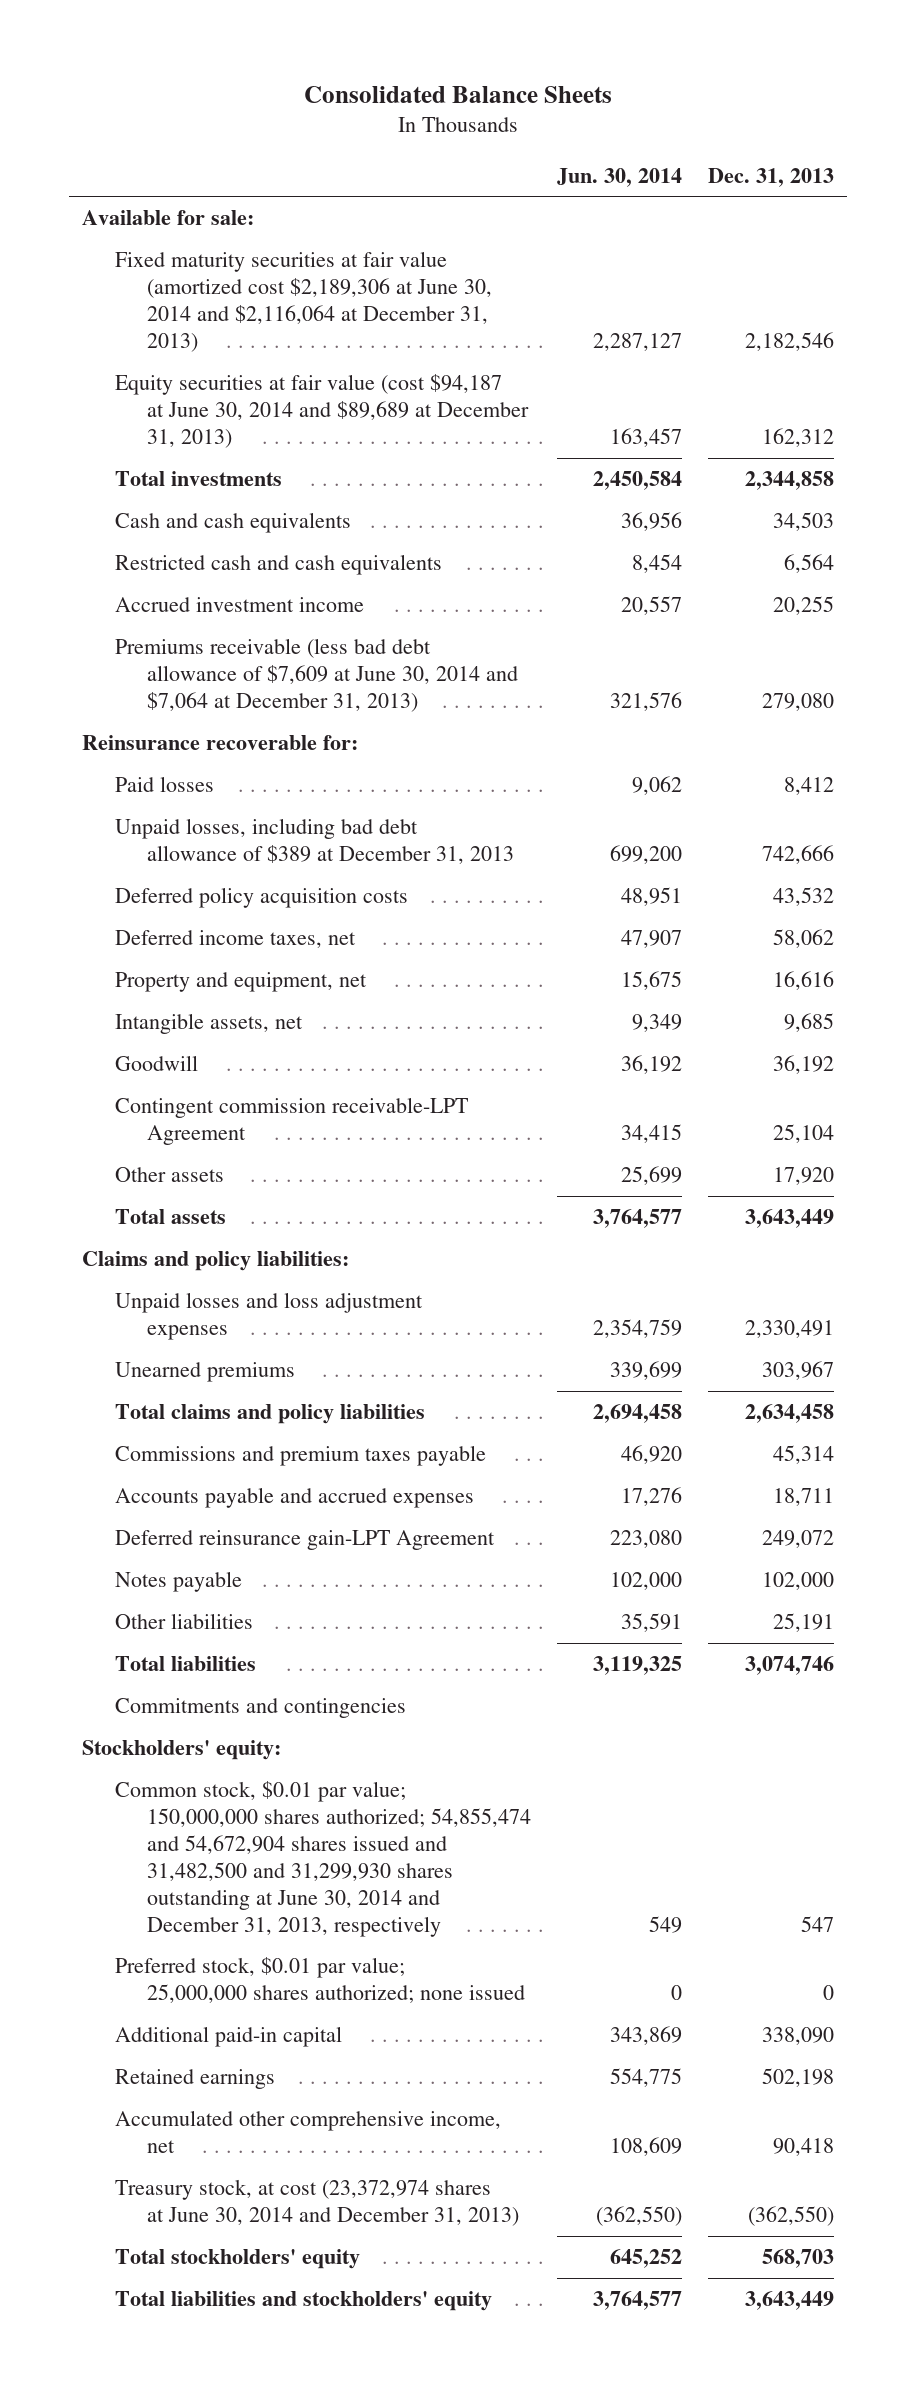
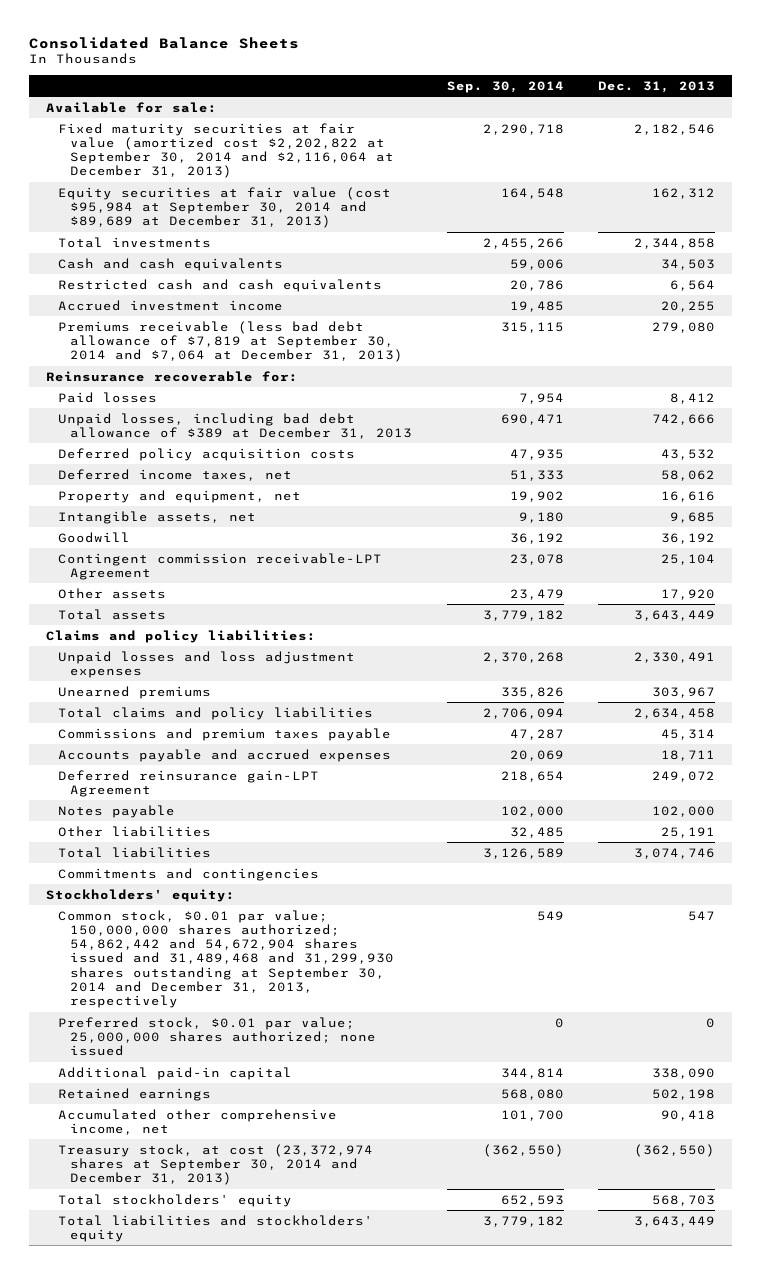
- | Jun. 30, 2014 | Dec. 31, 2013
+ | Sep. 30, 2014 | Dec. 31, 2013
- Fixed maturity securities at fair value (amortized cost $2,189,306 at June 30, 2014 and $2,116,064 at December 31, 2013) | 2,287,127 | 2,182,546
- Equity securities at fair value (cost $94,187 at June 30, 2014 and $89,689 at December 31, 2013) | 163,457 | 162,312
+ Fixed maturity securities at fair value (amortized cost $2,202,822 at September 30, 2014 and $2,116,064 at December 31, 2013) | 2,290,718 | 2,182,546
+ Equity securities at fair value (cost $95,984 at September 30, 2014 and $89,689 at December 31, 2013) | 164,548 | 162,312
- Premiums receivable (less bad debt allowance of $7,609 at June 30, 2014 and $7,064 at December 31, 2013) | 321,576 | 279,080
+ Premiums receivable (less bad debt allowance of $7,819 at September 30, 2014 and $7,064 at December 31, 2013) | 315,115 | 279,080
- Common stock, $0.01 par value; 150,000,000 shares authorized; 54,855,474 and 54,672,904 shares issued and 31,482,500 and 31,299,930 shares outstanding at June 30, 2014 and December 31, 2013, respectively | 549 | 547
+ Common stock, $0.01 par value; 150,000,000 shares authorized; 54,862,442 and 54,672,904 shares issued and 31,489,468 and 31,299,930 shares outstanding at September 30, 2014 and December 31, 2013, respectively | 549 | 547
- Treasury stock, at cost (23,372,974 shares at June 30, 2014 and December 31, 2013) | (362,550) | (362,550)
+ Treasury stock, at cost (23,372,974 shares at September 30, 2014 and December 31, 2013) | (362,550) | (362,550)

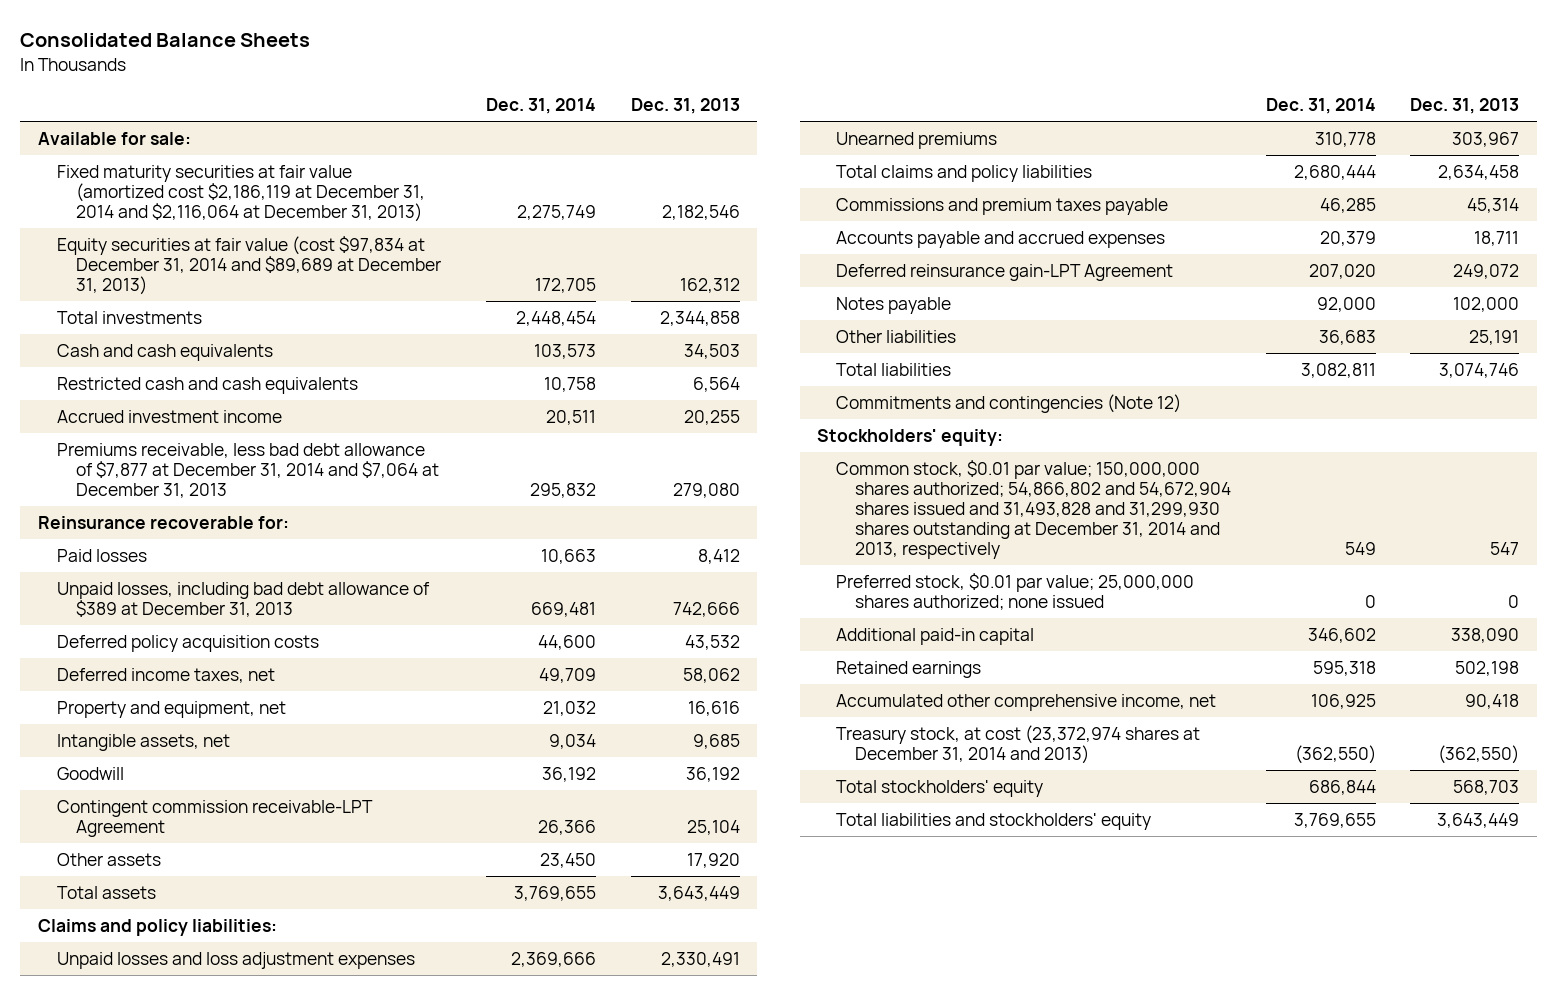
- | Sep. 30, 2014 | Dec. 31, 2013
+ | Dec. 31, 2014 | Dec. 31, 2013
- Fixed maturity securities at fair value (amortized cost $2,202,822 at September 30, 2014 and $2,116,064 at December 31, 2013) | 2,290,718 | 2,182,546
- Equity securities at fair value (cost $95,984 at September 30, 2014 and $89,689 at December 31, 2013) | 164,548 | 162,312
+ Fixed maturity securities at fair value (amortized cost $2,186,119 at December 31, 2014 and $2,116,064 at December 31, 2013) | 2,275,749 | 2,182,546
+ Equity securities at fair value (cost $97,834 at December 31, 2014 and $89,689 at December 31, 2013) | 172,705 | 162,312
- Premiums receivable (less bad debt allowance of $7,819 at September 30, 2014 and $7,064 at December 31, 2013) | 315,115 | 279,080
+ Premiums receivable, less bad debt allowance of $7,877 at December 31, 2014 and $7,064 at December 31, 2013 | 295,832 | 279,080
- Commitments and contingencies
+ Commitments and contingencies (Note 12)
- Common stock, $0.01 par value; 150,000,000 shares authorized; 54,862,442 and 54,672,904 shares issued and 31,489,468 and 31,299,930 shares outstanding at September 30, 2014 and December 31, 2013, respectively | 549 | 547
+ Common stock, $0.01 par value; 150,000,000 shares authorized; 54,866,802 and 54,672,904 shares issued and 31,493,828 and 31,299,930 shares outstanding at December 31, 2014 and 2013, respectively | 549 | 547
- Treasury stock, at cost (23,372,974 shares at September 30, 2014 and December 31, 2013) | (362,550) | (362,550)
+ Treasury stock, at cost (23,372,974 shares at December 31, 2014 and 2013) | (362,550) | (362,550)

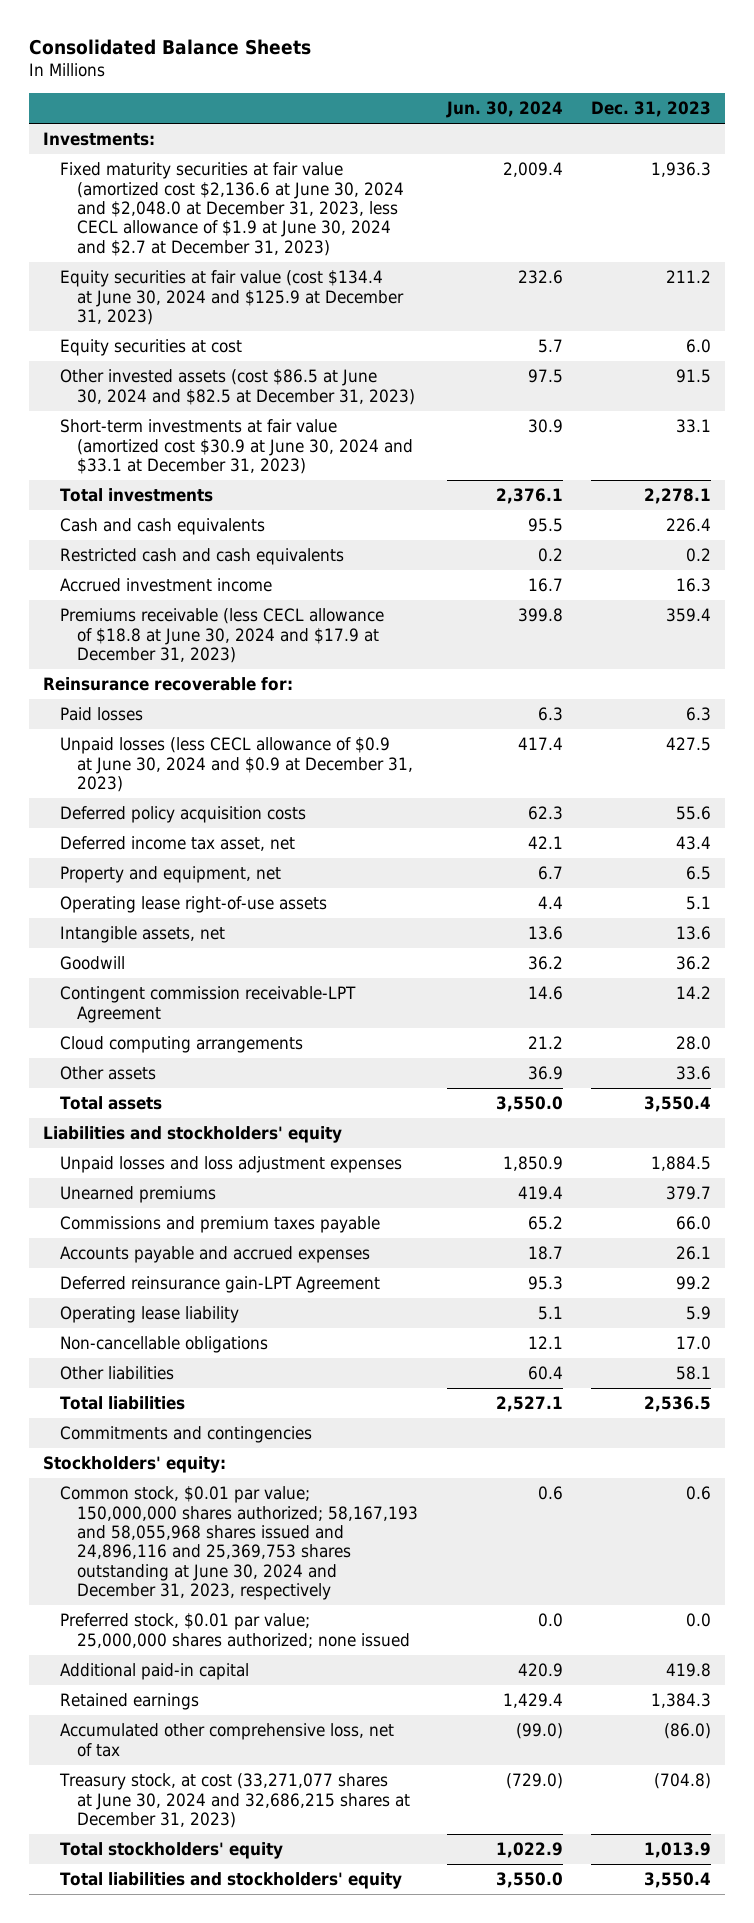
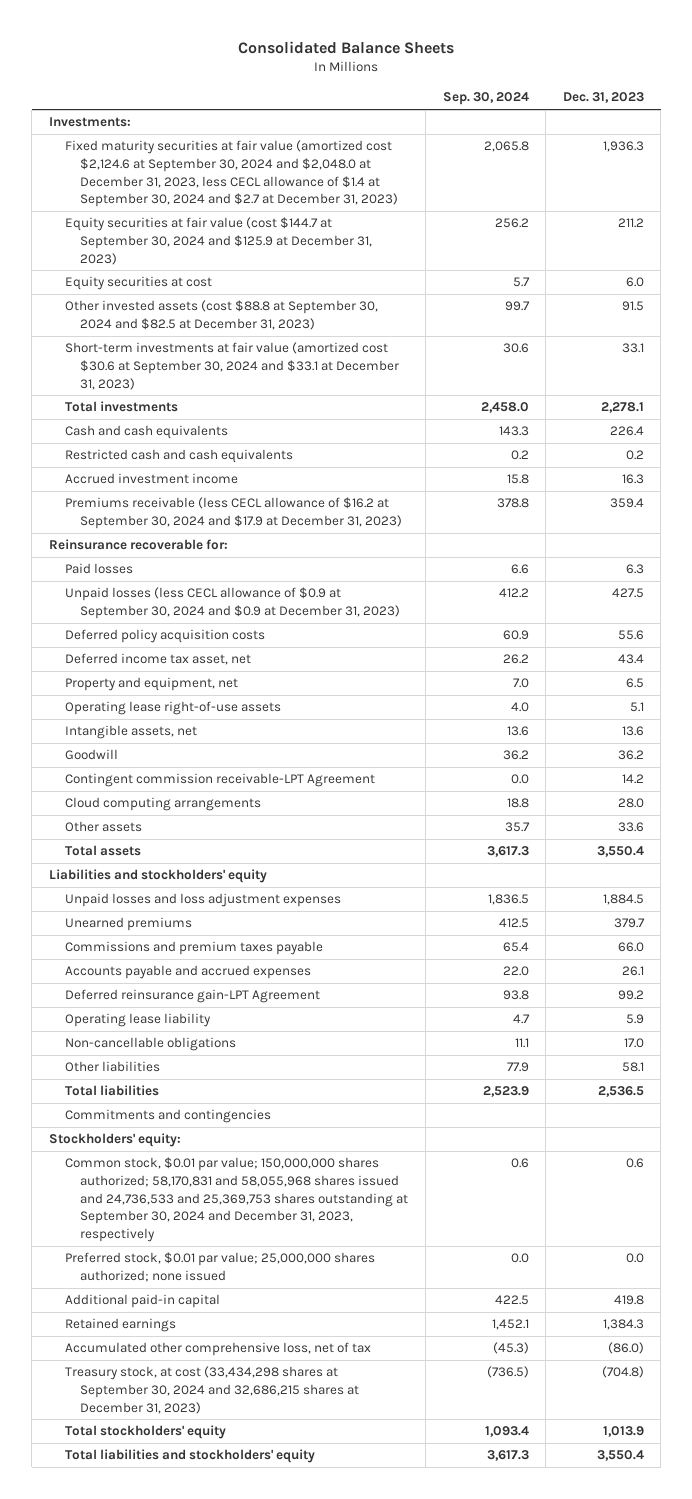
- | Jun. 30, 2024 | Dec. 31, 2023
+ | Sep. 30, 2024 | Dec. 31, 2023
- Fixed maturity securities at fair value (amortized cost $2,136.6 at June 30, 2024 and $2,048.0 at December 31, 2023, less CECL allowance of $1.9 at June 30, 2024 and $2.7 at December 31, 2023) | 2,009.4 | 1,936.3
- Equity securities at fair value (cost $134.4 at June 30, 2024 and $125.9 at December 31, 2023) | 232.6 | 211.2
+ Fixed maturity securities at fair value (amortized cost $2,124.6 at September 30, 2024 and $2,048.0 at December 31, 2023, less CECL allowance of $1.4 at September 30, 2024 and $2.7 at December 31, 2023) | 2,065.8 | 1,936.3
+ Equity securities at fair value (cost $144.7 at September 30, 2024 and $125.9 at December 31, 2023) | 256.2 | 211.2
- Other invested assets (cost $86.5 at June 30, 2024 and $82.5 at December 31, 2023) | 97.5 | 91.5
- Short-term investments at fair value (amortized cost $30.9 at June 30, 2024 and $33.1 at December 31, 2023) | 30.9 | 33.1
+ Other invested assets (cost $88.8 at September 30, 2024 and $82.5 at December 31, 2023) | 99.7 | 91.5
+ Short-term investments at fair value (amortized cost $30.6 at September 30, 2024 and $33.1 at December 31, 2023) | 30.6 | 33.1
- Premiums receivable (less CECL allowance of $18.8 at June 30, 2024 and $17.9 at December 31, 2023) | 399.8 | 359.4
+ Premiums receivable (less CECL allowance of $16.2 at September 30, 2024 and $17.9 at December 31, 2023) | 378.8 | 359.4
- Unpaid losses (less CECL allowance of $0.9 at June 30, 2024 and $0.9 at December 31, 2023) | 417.4 | 427.5
+ Unpaid losses (less CECL allowance of $0.9 at September 30, 2024 and $0.9 at December 31, 2023) | 412.2 | 427.5
- Common stock, $0.01 par value; 150,000,000 shares authorized; 58,167,193 and 58,055,968 shares issued and 24,896,116 and 25,369,753 shares outstanding at June 30, 2024 and December 31, 2023, respectively | 0.6 | 0.6
+ Common stock, $0.01 par value; 150,000,000 shares authorized; 58,170,831 and 58,055,968 shares issued and 24,736,533 and 25,369,753 shares outstanding at September 30, 2024 and December 31, 2023, respectively | 0.6 | 0.6
- Treasury stock, at cost (33,271,077 shares at June 30, 2024 and 32,686,215 shares at December 31, 2023) | (729.0) | (704.8)
+ Treasury stock, at cost (33,434,298 shares at September 30, 2024 and 32,686,215 shares at December 31, 2023) | (736.5) | (704.8)

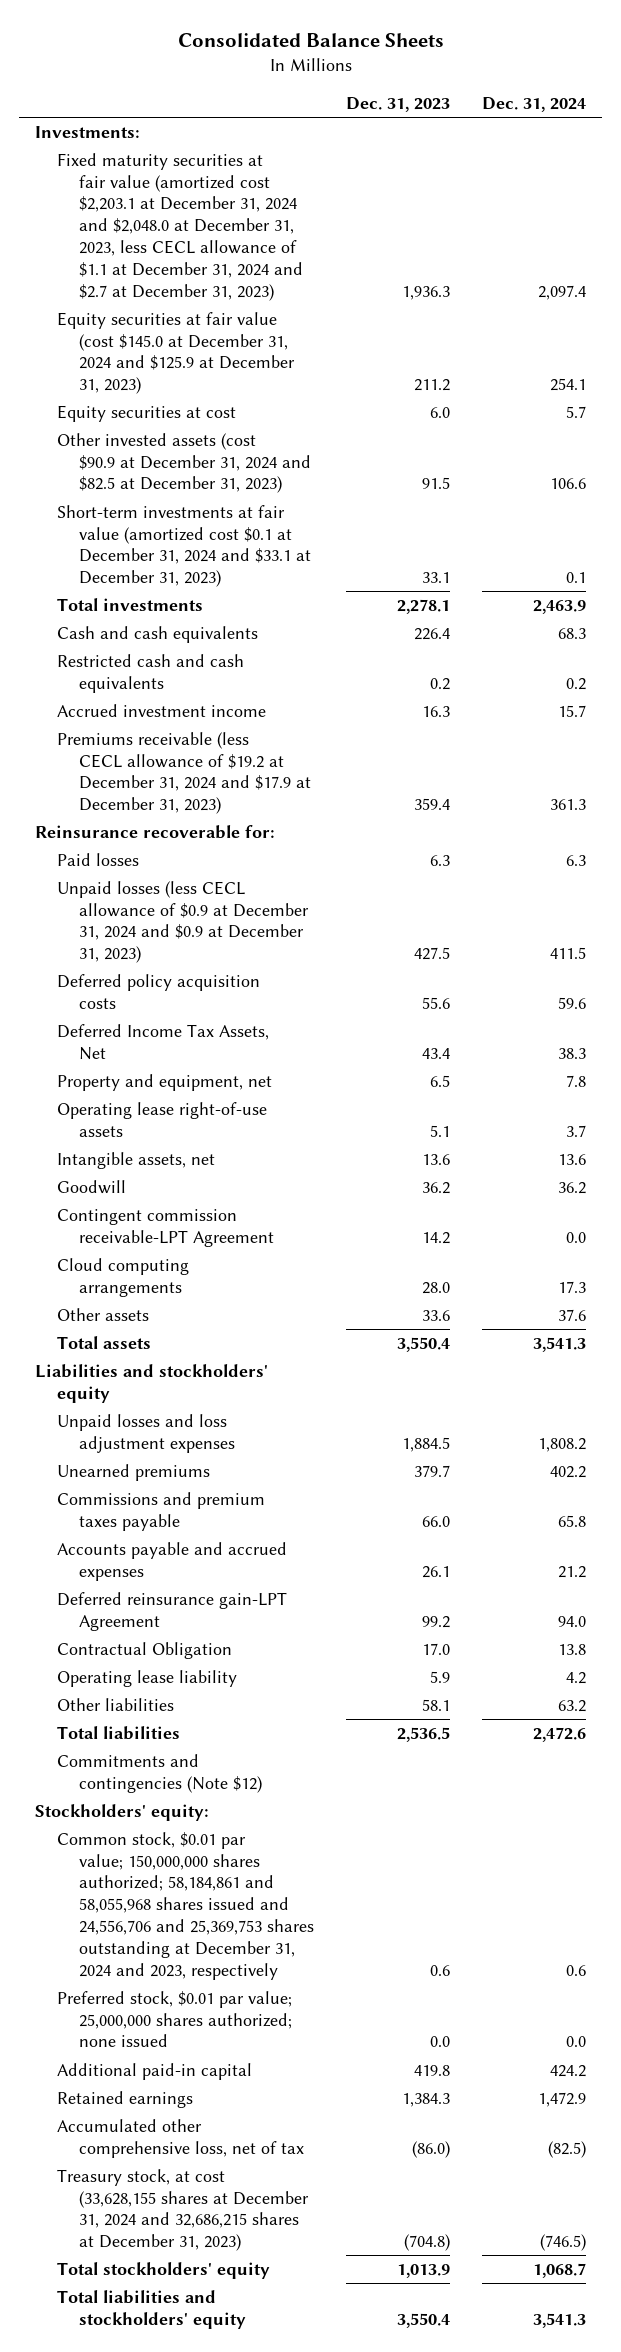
- | Sep. 30, 2024 | Dec. 31, 2023
+ | Dec. 31, 2023 | Dec. 31, 2024
- Fixed maturity securities at fair value (amortized cost $2,124.6 at September 30, 2024 and $2,048.0 at December 31, 2023, less CECL allowance of $1.4 at September 30, 2024 and $2.7 at December 31, 2023) | 2,065.8 | 1,936.3
- Equity securities at fair value (cost $144.7 at September 30, 2024 and $125.9 at December 31, 2023) | 256.2 | 211.2
+ Fixed maturity securities at fair value (amortized cost $2,203.1 at December 31, 2024 and $2,048.0 at December 31, 2023, less CECL allowance of $1.1 at December 31, 2024 and $2.7 at December 31, 2023) | 1,936.3 | 2,097.4
+ Equity securities at fair value (cost $145.0 at December 31, 2024 and $125.9 at December 31, 2023) | 211.2 | 254.1
- Other invested assets (cost $88.8 at September 30, 2024 and $82.5 at December 31, 2023) | 99.7 | 91.5
- Short-term investments at fair value (amortized cost $30.6 at September 30, 2024 and $33.1 at December 31, 2023) | 30.6 | 33.1
+ Other invested assets (cost $90.9 at December 31, 2024 and $82.5 at December 31, 2023) | 91.5 | 106.6
+ Short-term investments at fair value (amortized cost $0.1 at December 31, 2024 and $33.1 at December 31, 2023) | 33.1 | 0.1
- Premiums receivable (less CECL allowance of $16.2 at September 30, 2024 and $17.9 at December 31, 2023) | 378.8 | 359.4
+ Premiums receivable (less CECL allowance of $19.2 at December 31, 2024 and $17.9 at December 31, 2023) | 359.4 | 361.3
- Unpaid losses (less CECL allowance of $0.9 at September 30, 2024 and $0.9 at December 31, 2023) | 412.2 | 427.5
+ Unpaid losses (less CECL allowance of $0.9 at December 31, 2024 and $0.9 at December 31, 2023) | 427.5 | 411.5
- Deferred income tax asset, net | 26.2 | 43.4
+ Deferred Income Tax Assets, Net | 43.4 | 38.3
+ Contractual Obligation | 17.0 | 13.8
- Non-cancellable obligations | 11.1 | 17.0
- Commitments and contingencies
+ Commitments and contingencies (Note $12)
- Common stock, $0.01 par value; 150,000,000 shares authorized; 58,170,831 and 58,055,968 shares issued and 24,736,533 and 25,369,753 shares outstanding at September 30, 2024 and December 31, 2023, respectively | 0.6 | 0.6
+ Common stock, $0.01 par value; 150,000,000 shares authorized; 58,184,861 and 58,055,968 shares issued and 24,556,706 and 25,369,753 shares outstanding at December 31, 2024 and 2023, respectively | 0.6 | 0.6
- Treasury stock, at cost (33,434,298 shares at September 30, 2024 and 32,686,215 shares at December 31, 2023) | (736.5) | (704.8)
+ Treasury stock, at cost (33,628,155 shares at December 31, 2024 and 32,686,215 shares at December 31, 2023) | (704.8) | (746.5)

